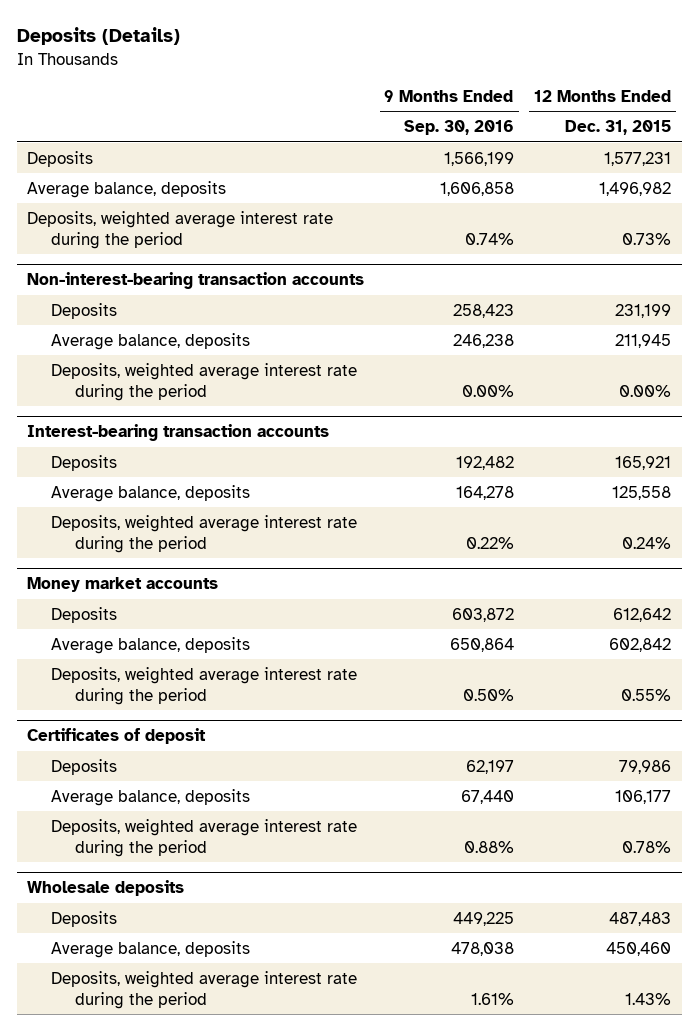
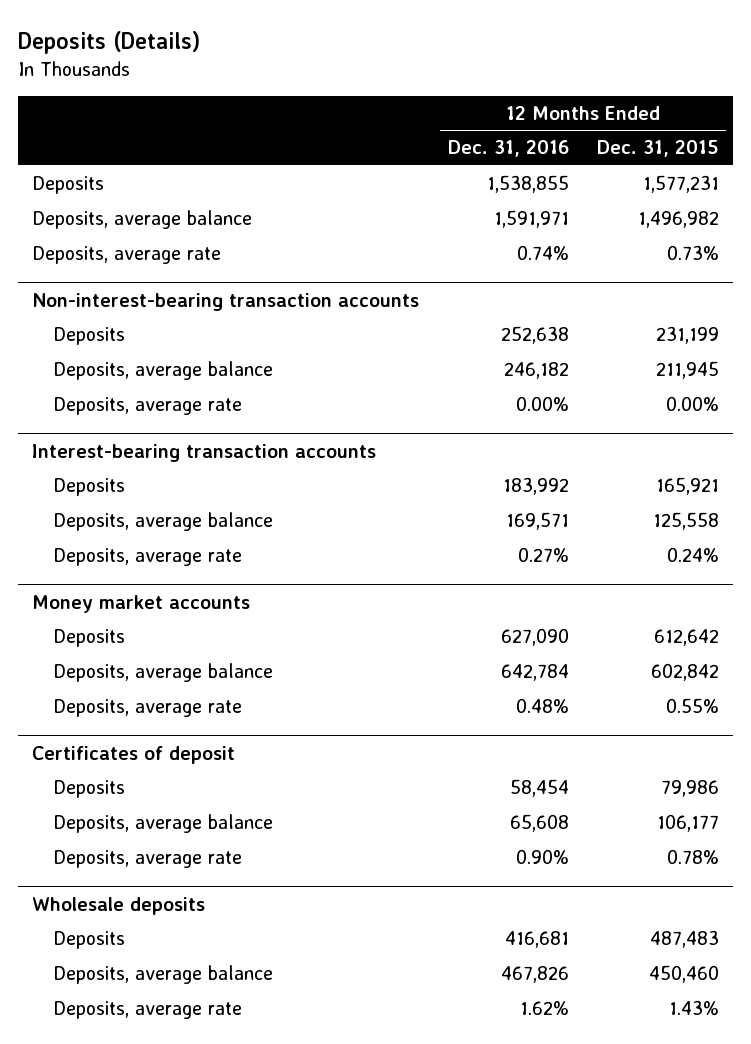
- | 9 Months Ended Sep. 30, 2016 | 12 Months Ended Dec. 31, 2015
+ | 12 Months Ended Dec. 31, 2016 | 12 Months Ended Dec. 31, 2015
- Average balance, deposits | 1,606,858 | 1,496,982
- Deposits, weighted average interest rate during the period | 0.74% | 0.73%
+ Deposits, average balance | 1,591,971 | 1,496,982
+ Deposits, average rate | 0.74% | 0.73%
@ Non-interest-bearing transaction accounts
- Average balance, deposits | 246,238 | 211,945
- Deposits, weighted average interest rate during the period | 0.00% | 0.00%
+ Deposits, average balance | 246,182 | 211,945
+ Deposits, average rate | 0.00% | 0.00%
@ Interest-bearing transaction accounts
- Average balance, deposits | 164,278 | 125,558
- Deposits, weighted average interest rate during the period | 0.22% | 0.24%
+ Deposits, average balance | 169,571 | 125,558
+ Deposits, average rate | 0.27% | 0.24%
@ Money market accounts
- Average balance, deposits | 650,864 | 602,842
- Deposits, weighted average interest rate during the period | 0.50% | 0.55%
+ Deposits, average balance | 642,784 | 602,842
+ Deposits, average rate | 0.48% | 0.55%
@ Certificates of deposit
- Average balance, deposits | 67,440 | 106,177
- Deposits, weighted average interest rate during the period | 0.88% | 0.78%
+ Deposits, average balance | 65,608 | 106,177
+ Deposits, average rate | 0.90% | 0.78%
@ Wholesale deposits
- Average balance, deposits | 478,038 | 450,460
- Deposits, weighted average interest rate during the period | 1.61% | 1.43%
+ Deposits, average balance | 467,826 | 450,460
+ Deposits, average rate | 1.62% | 1.43%

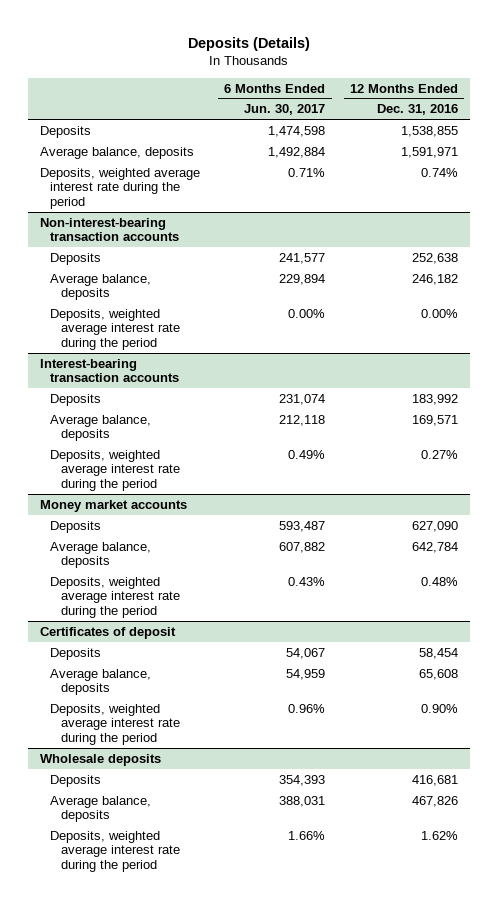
- | 12 Months Ended Dec. 31, 2016 | 12 Months Ended Dec. 31, 2015
+ | 6 Months Ended Jun. 30, 2017 | 12 Months Ended Dec. 31, 2016
- Deposits, average balance | 1,591,971 | 1,496,982
- Deposits, average rate | 0.74% | 0.73%
+ Average balance, deposits | 1,492,884 | 1,591,971
+ Deposits, weighted average interest rate during the period | 0.71% | 0.74%
@ Non-interest-bearing transaction accounts
- Deposits, average balance | 246,182 | 211,945
- Deposits, average rate | 0.00% | 0.00%
+ Average balance, deposits | 229,894 | 246,182
+ Deposits, weighted average interest rate during the period | 0.00% | 0.00%
@ Interest-bearing transaction accounts
- Deposits, average balance | 169,571 | 125,558
- Deposits, average rate | 0.27% | 0.24%
+ Average balance, deposits | 212,118 | 169,571
+ Deposits, weighted average interest rate during the period | 0.49% | 0.27%
@ Money market accounts
- Deposits, average balance | 642,784 | 602,842
- Deposits, average rate | 0.48% | 0.55%
+ Average balance, deposits | 607,882 | 642,784
+ Deposits, weighted average interest rate during the period | 0.43% | 0.48%
@ Certificates of deposit
- Deposits, average balance | 65,608 | 106,177
- Deposits, average rate | 0.90% | 0.78%
+ Average balance, deposits | 54,959 | 65,608
+ Deposits, weighted average interest rate during the period | 0.96% | 0.90%
@ Wholesale deposits
- Deposits, average balance | 467,826 | 450,460
- Deposits, average rate | 1.62% | 1.43%
+ Average balance, deposits | 388,031 | 467,826
+ Deposits, weighted average interest rate during the period | 1.66% | 1.62%

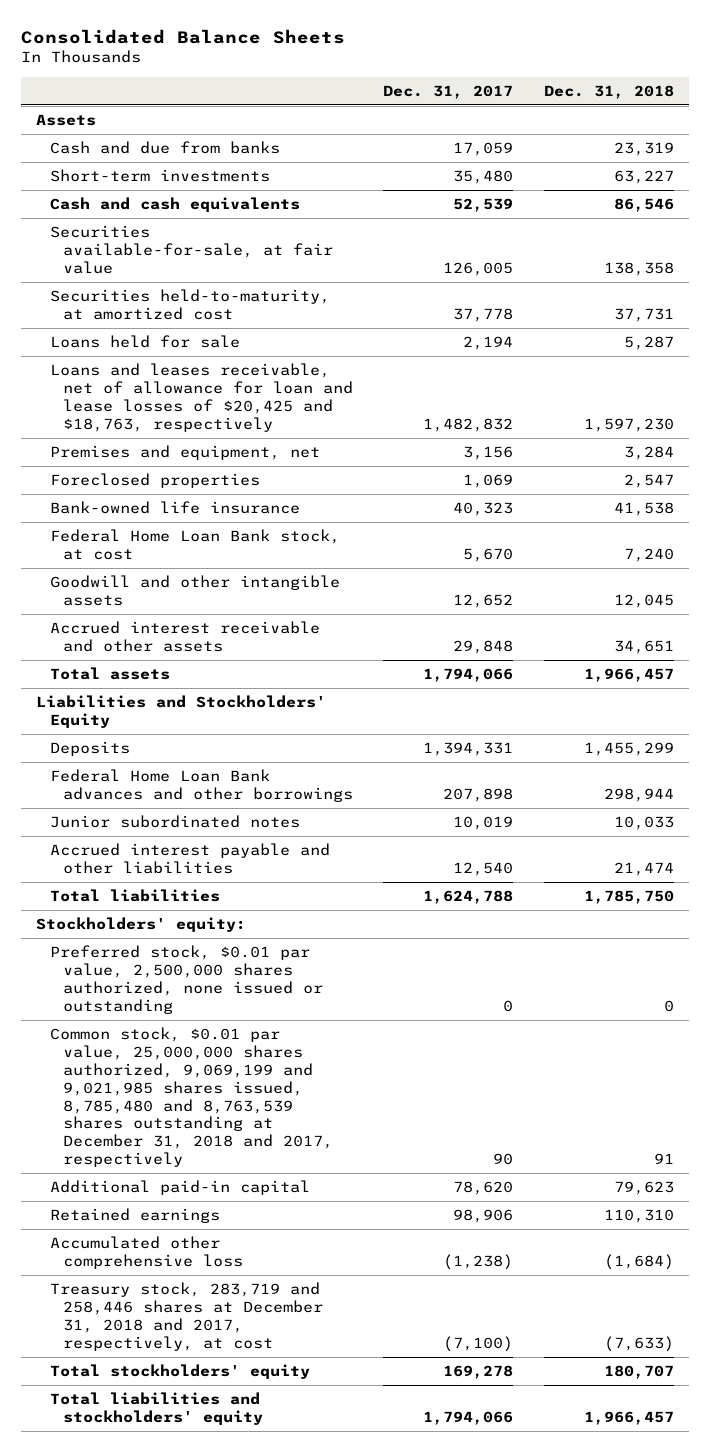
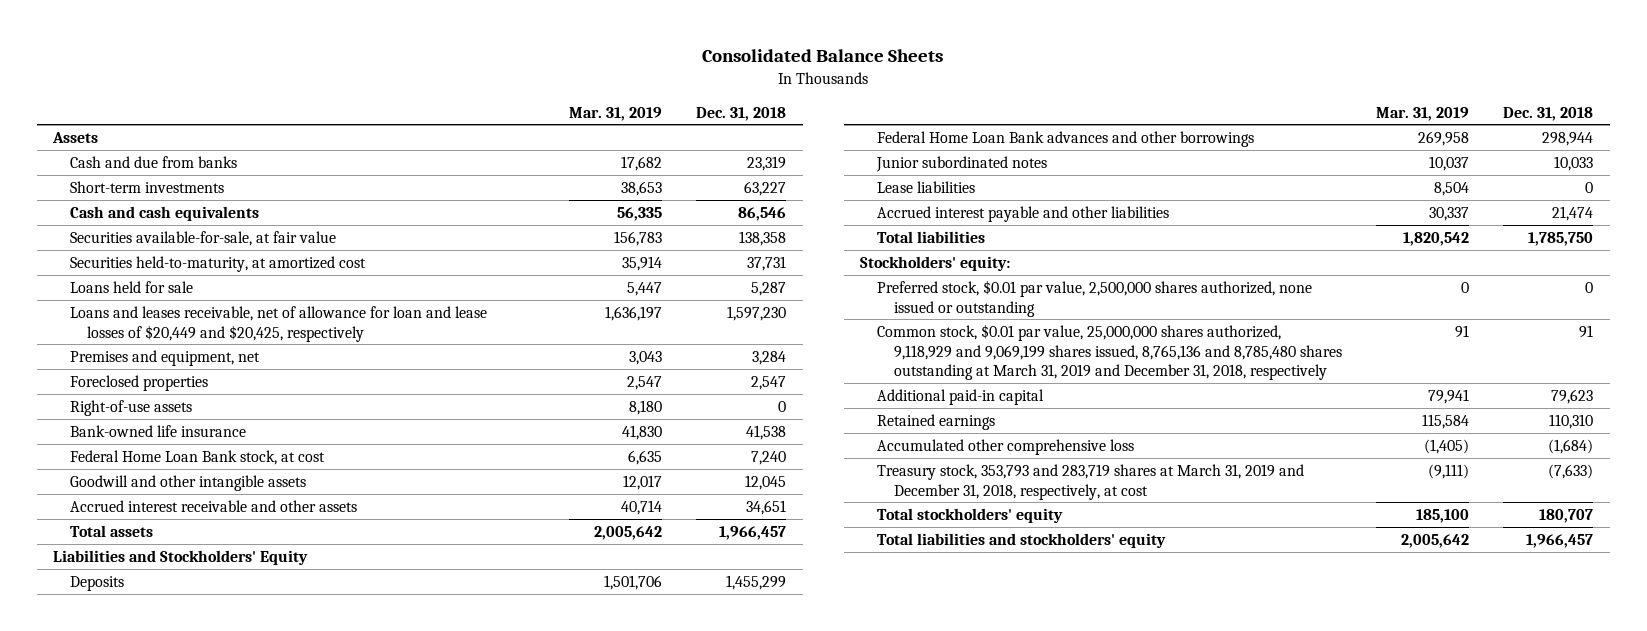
- | Dec. 31, 2017 | Dec. 31, 2018
+ | Mar. 31, 2019 | Dec. 31, 2018
- Loans and leases receivable, net of allowance for loan and lease losses of $20,425 and $18,763, respectively | 1,482,832 | 1,597,230
+ Loans and leases receivable, net of allowance for loan and lease losses of $20,449 and $20,425, respectively | 1,636,197 | 1,597,230
+ Right-of-use assets | 8,180 | 0
+ Lease liabilities | 8,504 | 0
- Common stock, $0.01 par value, 25,000,000 shares authorized, 9,069,199 and 9,021,985 shares issued, 8,785,480 and 8,763,539 shares outstanding at December 31, 2018 and 2017, respectively | 90 | 91
+ Common stock, $0.01 par value, 25,000,000 shares authorized, 9,118,929 and 9,069,199 shares issued, 8,765,136 and 8,785,480 shares outstanding at March 31, 2019 and December 31, 2018, respectively | 91 | 91
- Treasury stock, 283,719 and 258,446 shares at December 31, 2018 and 2017, respectively, at cost | (7,100) | (7,633)
+ Treasury stock, 353,793 and 283,719 shares at March 31, 2019 and December 31, 2018, respectively, at cost | (9,111) | (7,633)

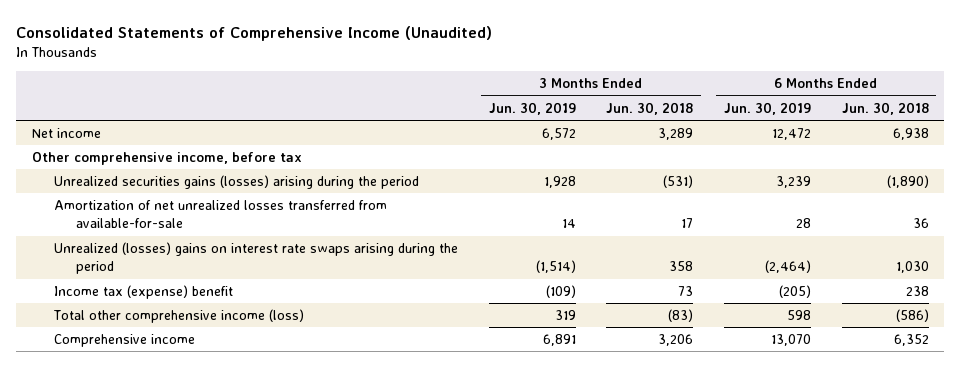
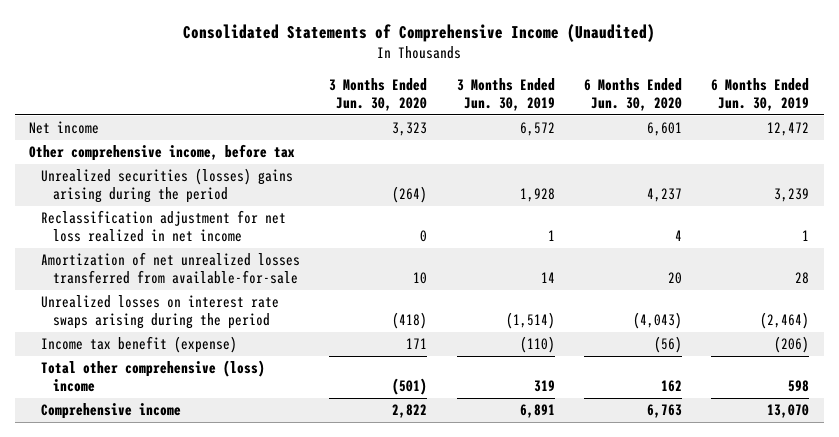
- | 3 Months Ended Jun. 30, 2019 | 3 Months Ended Jun. 30, 2018 | 6 Months Ended Jun. 30, 2019 | 6 Months Ended Jun. 30, 2018
+ | 3 Months Ended Jun. 30, 2020 | 3 Months Ended Jun. 30, 2019 | 6 Months Ended Jun. 30, 2020 | 6 Months Ended Jun. 30, 2019
- Unrealized securities gains (losses) arising during the period | 1,928 | (531) | 3,239 | (1,890)
+ Unrealized securities (losses) gains arising during the period | (264) | 1,928 | 4,237 | 3,239
+ Reclassification adjustment for net loss realized in net income | 0 | 1 | 4 | 1
- Unrealized (losses) gains on interest rate swaps arising during the period | (1,514) | 358 | (2,464) | 1,030
- Income tax (expense) benefit | (109) | 73 | (205) | 238
- Total other comprehensive income (loss) | 319 | (83) | 598 | (586)
+ Unrealized losses on interest rate swaps arising during the period | (418) | (1,514) | (4,043) | (2,464)
+ Income tax benefit (expense) | 171 | (110) | (56) | (206)
+ Total other comprehensive (loss) income | (501) | 319 | 162 | 598

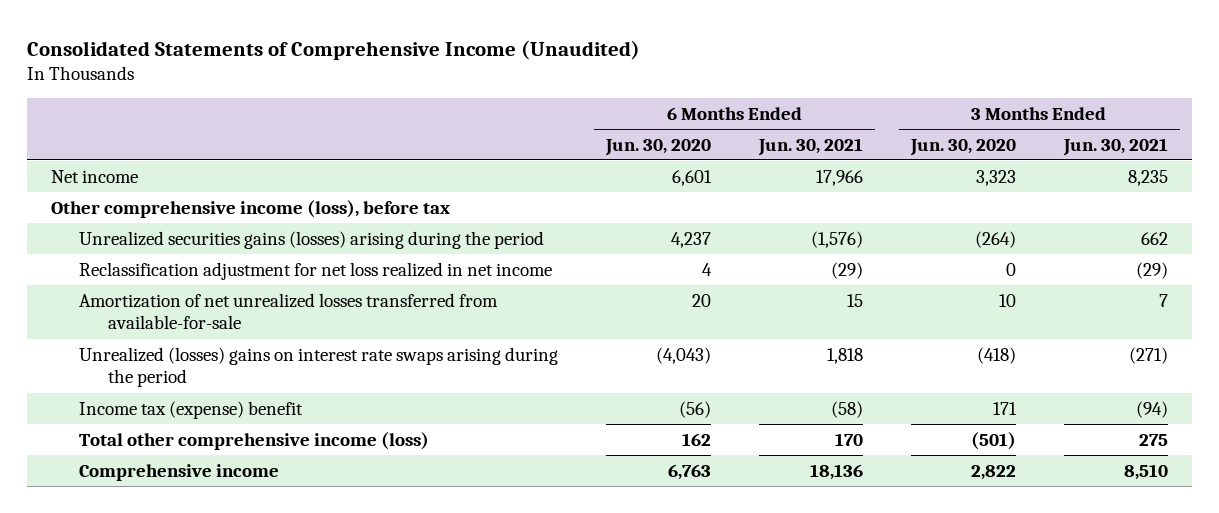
- | 3 Months Ended Jun. 30, 2020 | 3 Months Ended Jun. 30, 2019 | 6 Months Ended Jun. 30, 2020 | 6 Months Ended Jun. 30, 2019
+ | 6 Months Ended Jun. 30, 2020 | 6 Months Ended Jun. 30, 2021 | 3 Months Ended Jun. 30, 2020 | 3 Months Ended Jun. 30, 2021
- Other comprehensive income, before tax
- Unrealized securities (losses) gains arising during the period | (264) | 1,928 | 4,237 | 3,239
+ Other comprehensive income (loss), before tax
+ Unrealized securities gains (losses) arising during the period | 4,237 | (1,576) | (264) | 662
- Unrealized losses on interest rate swaps arising during the period | (418) | (1,514) | (4,043) | (2,464)
- Income tax benefit (expense) | 171 | (110) | (56) | (206)
- Total other comprehensive (loss) income | (501) | 319 | 162 | 598
+ Unrealized (losses) gains on interest rate swaps arising during the period | (4,043) | 1,818 | (418) | (271)
+ Income tax (expense) benefit | (56) | (58) | 171 | (94)
+ Total other comprehensive income (loss) | 162 | 170 | (501) | 275

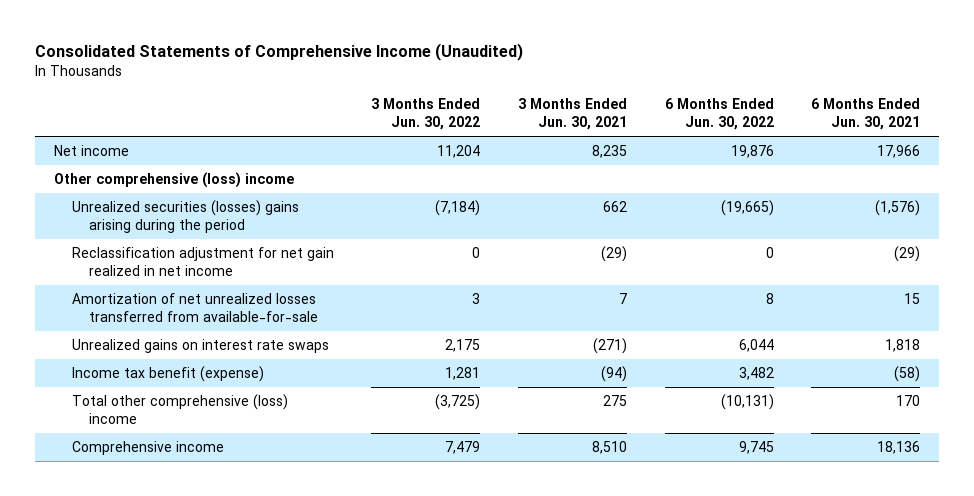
- | 6 Months Ended Jun. 30, 2020 | 6 Months Ended Jun. 30, 2021 | 3 Months Ended Jun. 30, 2020 | 3 Months Ended Jun. 30, 2021
+ | 3 Months Ended Jun. 30, 2022 | 3 Months Ended Jun. 30, 2021 | 6 Months Ended Jun. 30, 2022 | 6 Months Ended Jun. 30, 2021
- Other comprehensive income (loss), before tax
- Unrealized securities gains (losses) arising during the period | 4,237 | (1,576) | (264) | 662
- Reclassification adjustment for net loss realized in net income | 4 | (29) | 0 | (29)
+ Other comprehensive (loss) income
+ Unrealized securities (losses) gains arising during the period | (7,184) | 662 | (19,665) | (1,576)
+ Reclassification adjustment for net gain realized in net income | 0 | (29) | 0 | (29)
- Unrealized (losses) gains on interest rate swaps arising during the period | (4,043) | 1,818 | (418) | (271)
- Income tax (expense) benefit | (56) | (58) | 171 | (94)
- Total other comprehensive income (loss) | 162 | 170 | (501) | 275
+ Unrealized gains on interest rate swaps | 2,175 | (271) | 6,044 | 1,818
+ Income tax benefit (expense) | 1,281 | (94) | 3,482 | (58)
+ Total other comprehensive (loss) income | (3,725) | 275 | (10,131) | 170

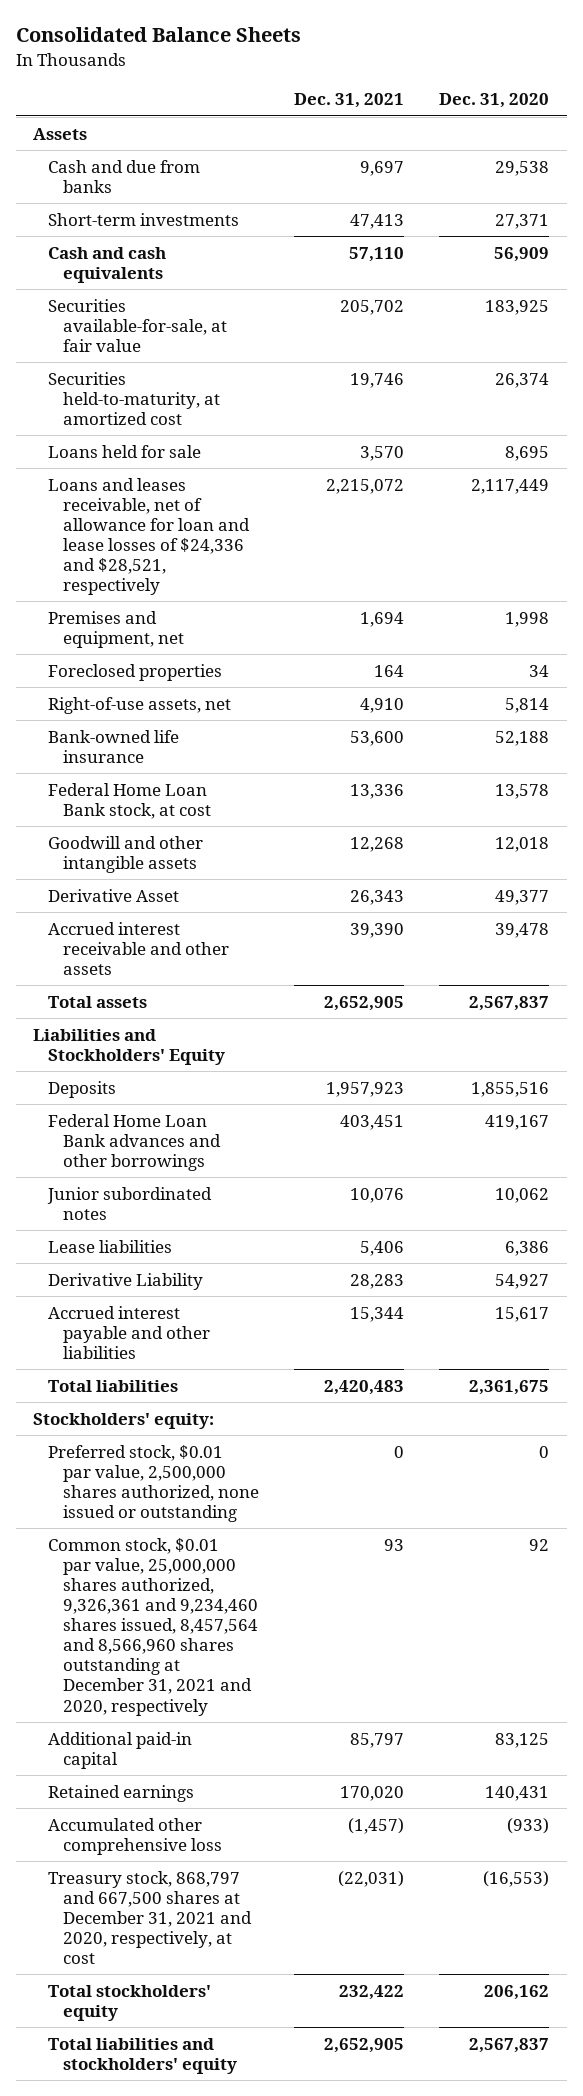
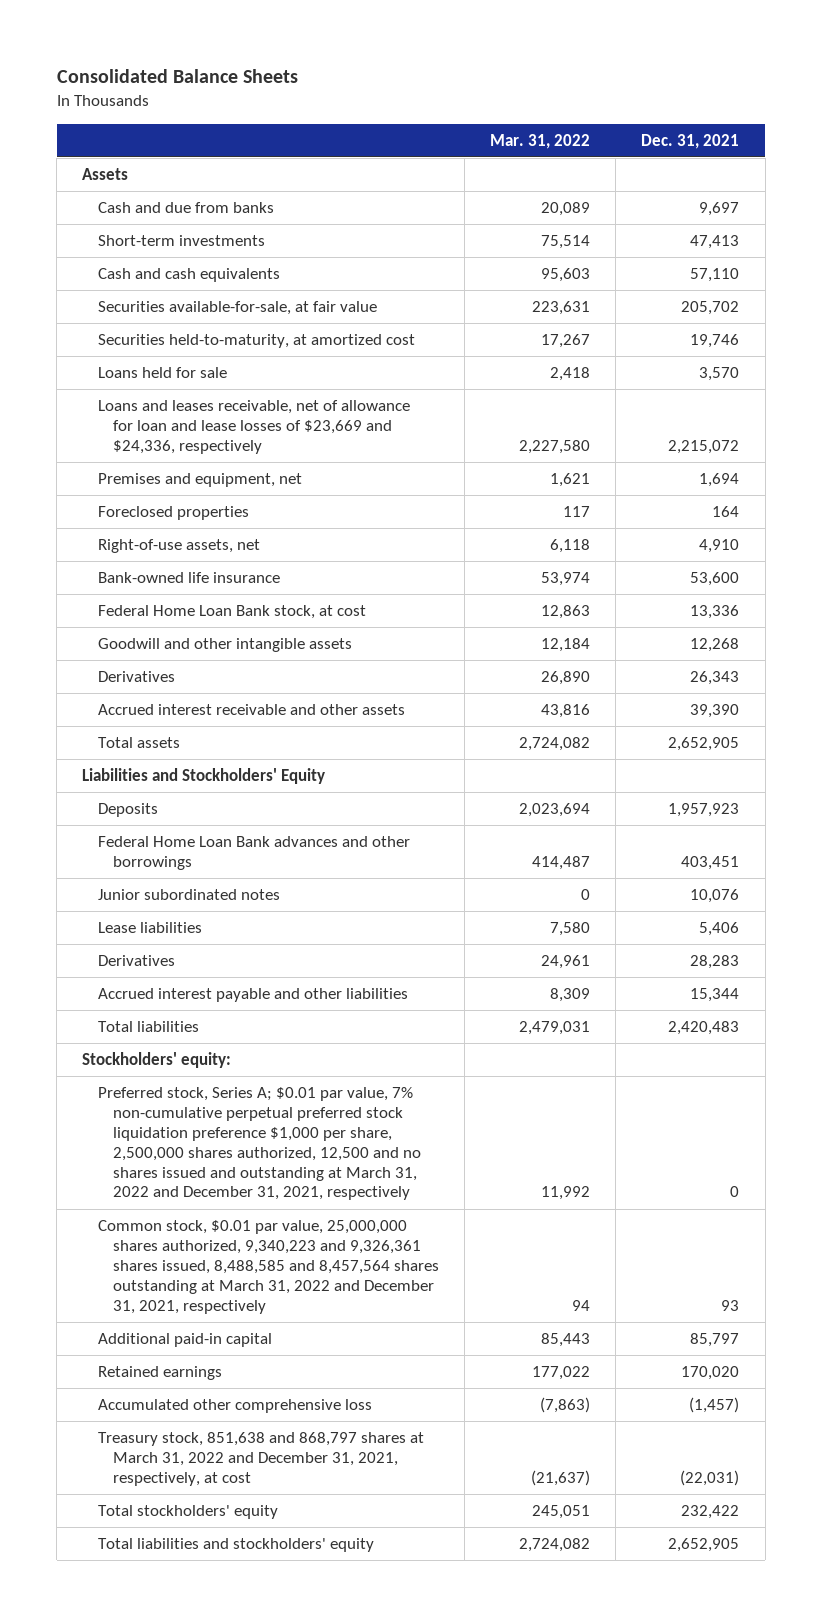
- | Dec. 31, 2021 | Dec. 31, 2020
+ | Mar. 31, 2022 | Dec. 31, 2021
- Loans and leases receivable, net of allowance for loan and lease losses of $24,336 and $28,521, respectively | 2,215,072 | 2,117,449
+ Loans and leases receivable, net of allowance for loan and lease losses of $23,669 and $24,336, respectively | 2,227,580 | 2,215,072
- Derivative Asset | 26,343 | 49,377
+ Derivatives | 26,890 | 26,343
- Derivative Liability | 28,283 | 54,927
+ Derivatives | 24,961 | 28,283
- Preferred stock, $0.01 par value, 2,500,000 shares authorized, none issued or outstanding | 0 | 0
- Common stock, $0.01 par value, 25,000,000 shares authorized, 9,326,361 and 9,234,460 shares issued, 8,457,564 and 8,566,960 shares outstanding at December 31, 2021 and 2020, respectively | 93 | 92
+ Preferred stock, Series A; $0.01 par value, 7% non-cumulative perpetual preferred stock liquidation preference $1,000 per share, 2,500,000 shares authorized, 12,500 and no shares issued and outstanding at March 31, 2022 and December 31, 2021, respectively | 11,992 | 0
+ Common stock, $0.01 par value, 25,000,000 shares authorized, 9,340,223 and 9,326,361 shares issued, 8,488,585 and 8,457,564 shares outstanding at March 31, 2022 and December 31, 2021, respectively | 94 | 93
- Treasury stock, 868,797 and 667,500 shares at December 31, 2021 and 2020, respectively, at cost | (22,031) | (16,553)
+ Treasury stock, 851,638 and 868,797 shares at March 31, 2022 and December 31, 2021, respectively, at cost | (21,637) | (22,031)

